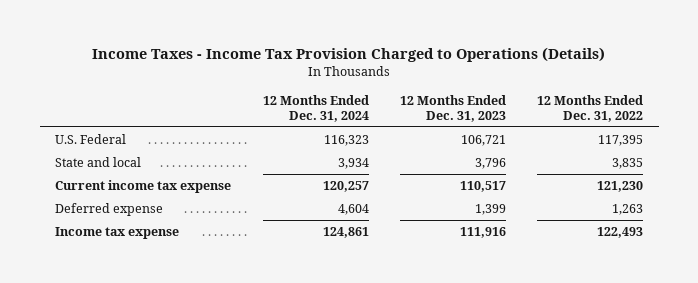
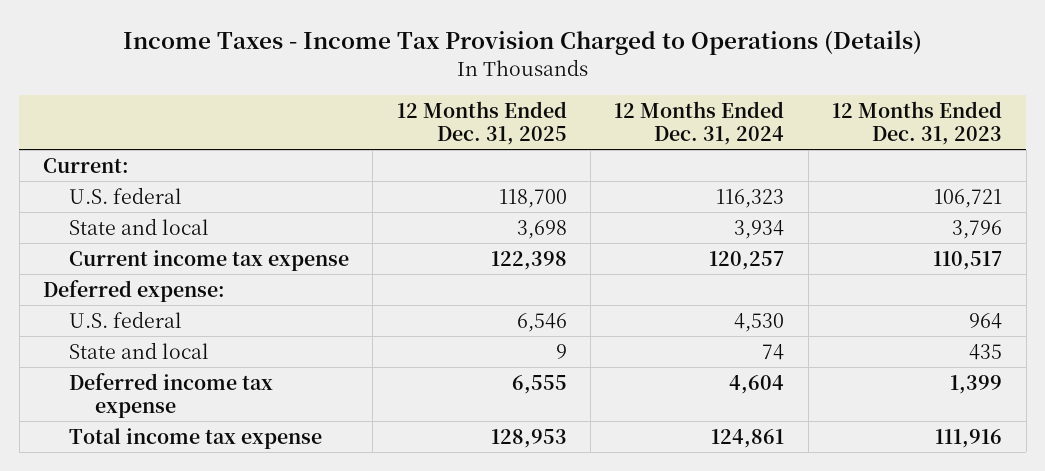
- | 12 Months Ended Dec. 31, 2024 | 12 Months Ended Dec. 31, 2023 | 12 Months Ended Dec. 31, 2022
+ | 12 Months Ended Dec. 31, 2025 | 12 Months Ended Dec. 31, 2024 | 12 Months Ended Dec. 31, 2023
- U.S. Federal | 116,323 | 106,721 | 117,395
+ Current:
+ U.S. federal | 118,700 | 116,323 | 106,721
- Deferred expense | 4,604 | 1,399 | 1,263
- Income tax expense | 124,861 | 111,916 | 122,493
+ Deferred expense:
+ U.S. federal | 6,546 | 4,530 | 964
+ State and local | 9 | 74 | 435
+ Deferred income tax expense | 6,555 | 4,604 | 1,399
+ Total income tax expense | 128,953 | 124,861 | 111,916

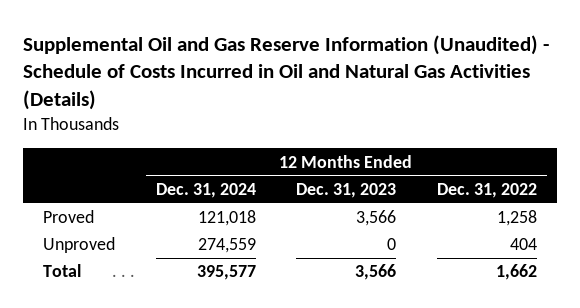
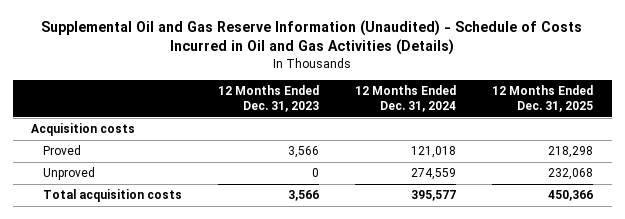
- Supplemental Oil and Gas Reserve Information (Unaudited) - Schedule of Costs Incurred in Oil and Natural Gas Activities (Details)
+ Supplemental Oil and Gas Reserve Information (Unaudited) - Schedule of Costs Incurred in Oil and Gas Activities (Details)
- | 12 Months Ended Dec. 31, 2024 | 12 Months Ended Dec. 31, 2023 | 12 Months Ended Dec. 31, 2022
+ | 12 Months Ended Dec. 31, 2023 | 12 Months Ended Dec. 31, 2024 | 12 Months Ended Dec. 31, 2025
+ Acquisition costs
- Total | 395,577 | 3,566 | 1,662
+ Total acquisition costs | 3,566 | 395,577 | 450,366

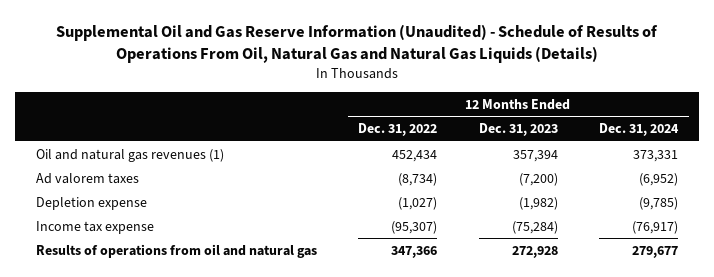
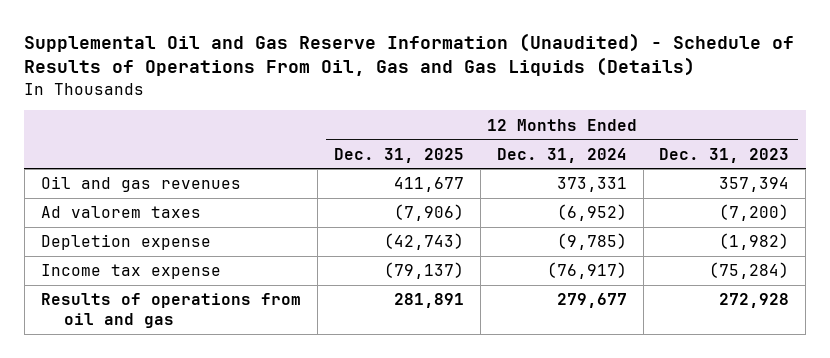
- Supplemental Oil and Gas Reserve Information (Unaudited) - Schedule of Results of Operations From Oil, Natural Gas and Natural Gas Liquids (Details)
+ Supplemental Oil and Gas Reserve Information (Unaudited) - Schedule of Results of Operations From Oil, Gas and Gas Liquids (Details)
- | 12 Months Ended Dec. 31, 2022 | 12 Months Ended Dec. 31, 2023 | 12 Months Ended Dec. 31, 2024
+ | 12 Months Ended Dec. 31, 2025 | 12 Months Ended Dec. 31, 2024 | 12 Months Ended Dec. 31, 2023
- Oil and natural gas revenues (1) | 452,434 | 357,394 | 373,331
+ Oil and gas revenues | 411,677 | 373,331 | 357,394
- Results of operations from oil and natural gas | 347,366 | 272,928 | 279,677
+ Results of operations from oil and gas | 281,891 | 279,677 | 272,928

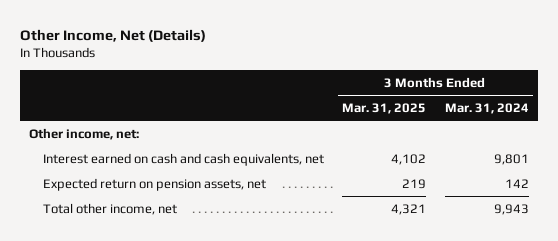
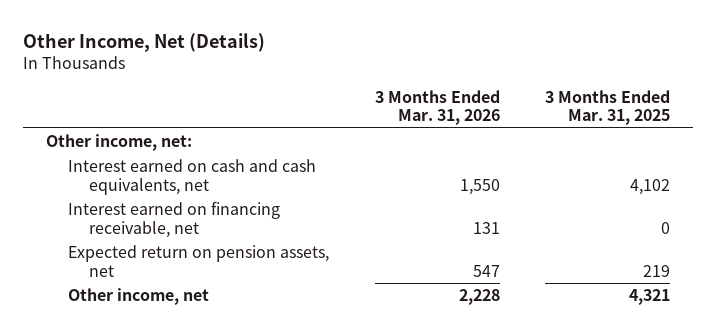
- | 3 Months Ended Mar. 31, 2025 | 3 Months Ended Mar. 31, 2024
+ | 3 Months Ended Mar. 31, 2026 | 3 Months Ended Mar. 31, 2025
+ Interest earned on financing receivable, net | 131 | 0
- Total other income, net | 4,321 | 9,943
+ Other income, net | 2,228 | 4,321

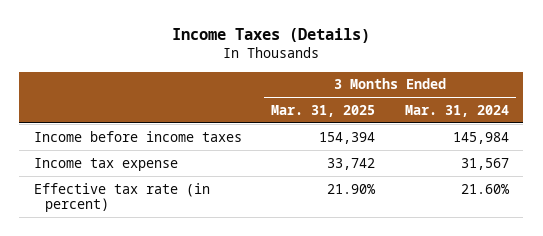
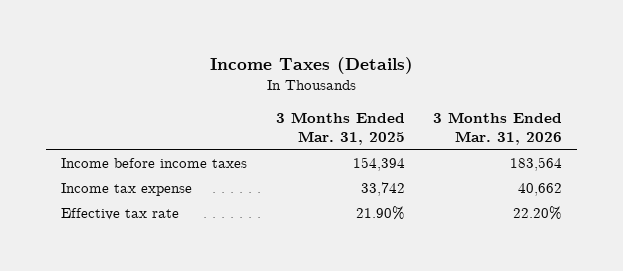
- | 3 Months Ended Mar. 31, 2025 | 3 Months Ended Mar. 31, 2024
+ | 3 Months Ended Mar. 31, 2025 | 3 Months Ended Mar. 31, 2026
- Effective tax rate (in percent) | 21.90% | 21.60%
+ Effective tax rate | 21.90% | 22.20%

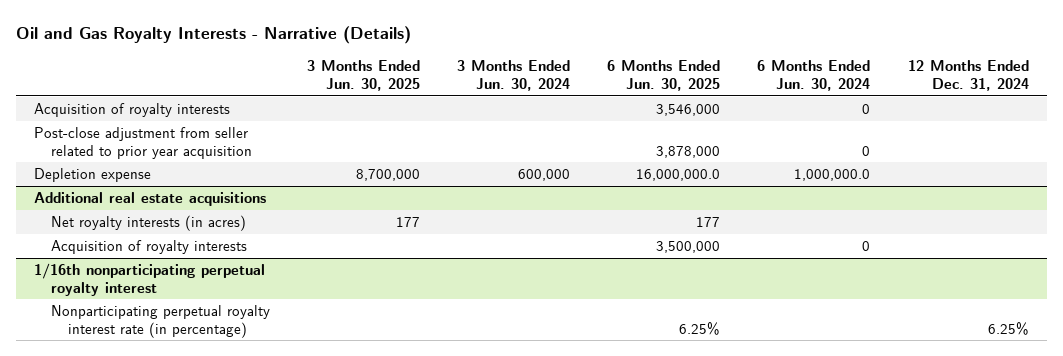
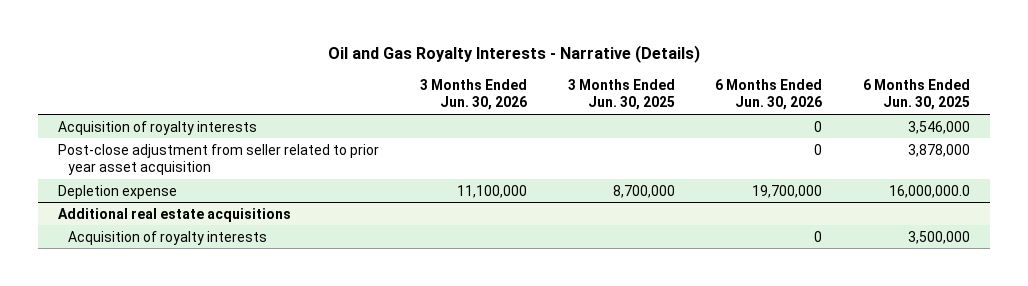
- | 3 Months Ended Jun. 30, 2025 | 3 Months Ended Jun. 30, 2024 | 6 Months Ended Jun. 30, 2025 | 6 Months Ended Jun. 30, 2024 | 12 Months Ended Dec. 31, 2024
+ | 3 Months Ended Jun. 30, 2026 | 3 Months Ended Jun. 30, 2025 | 6 Months Ended Jun. 30, 2026 | 6 Months Ended Jun. 30, 2025
- Post-close adjustment from seller related to prior year acquisition | | | 3,878,000 | 0 |
+ Post-close adjustment from seller related to prior year asset acquisition | | | 0 | 3,878,000
@ Additional real estate acquisitions
- Net royalty interests (in acres) | 177 | | 177 | |
- 1/16th nonparticipating perpetual royalty interest
- Nonparticipating perpetual royalty interest rate (in percentage) | | | 6.25% | | 6.25%

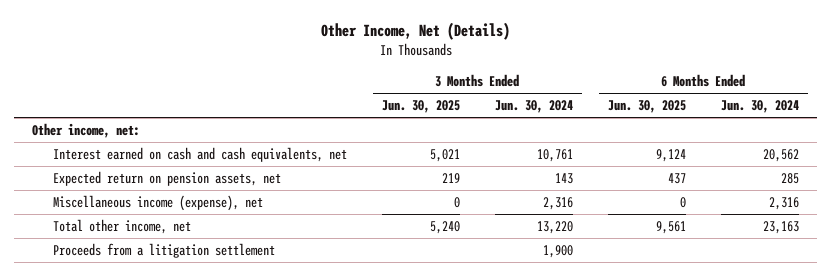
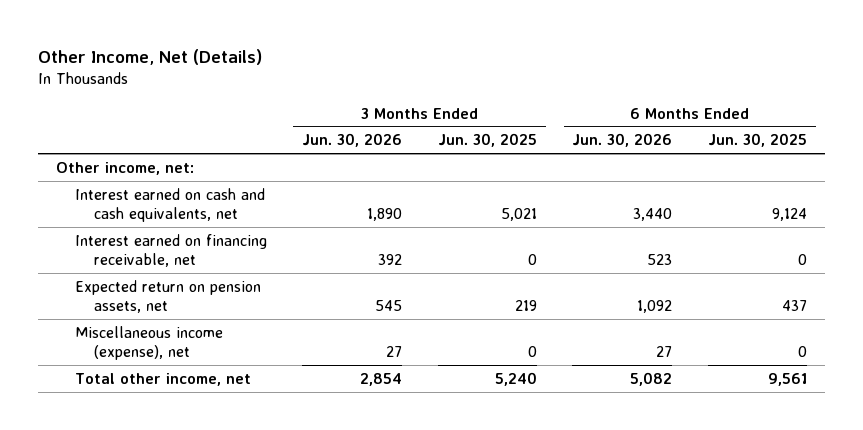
- | 3 Months Ended Jun. 30, 2025 | 3 Months Ended Jun. 30, 2024 | 6 Months Ended Jun. 30, 2025 | 6 Months Ended Jun. 30, 2024
+ | 3 Months Ended Jun. 30, 2026 | 3 Months Ended Jun. 30, 2025 | 6 Months Ended Jun. 30, 2026 | 6 Months Ended Jun. 30, 2025
+ Interest earned on financing receivable, net | 392 | 0 | 523 | 0
- Proceeds from a litigation settlement | | 1,900 | |

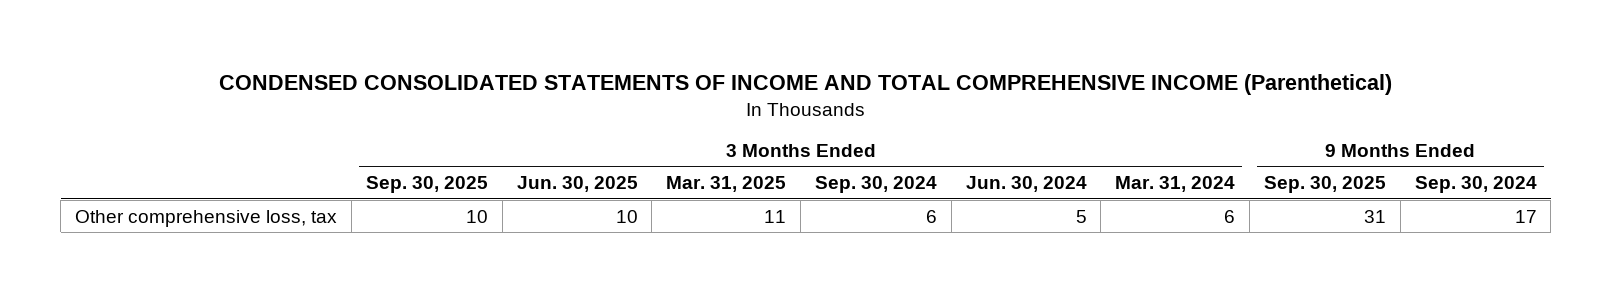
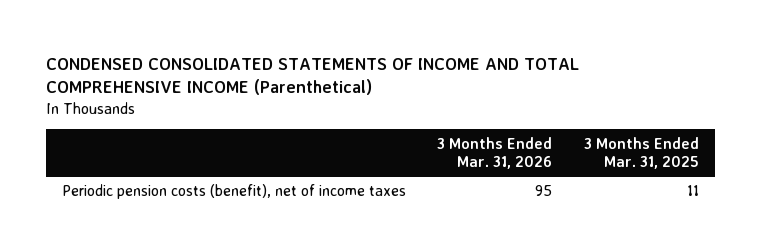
- | 3 Months Ended Sep. 30, 2025 | 3 Months Ended Jun. 30, 2025 | 3 Months Ended Mar. 31, 2025 | 3 Months Ended Sep. 30, 2024 | 3 Months Ended Jun. 30, 2024 | 3 Months Ended Mar. 31, 2024 | 9 Months Ended Sep. 30, 2025 | 9 Months Ended Sep. 30, 2024
+ | 3 Months Ended Mar. 31, 2026 | 3 Months Ended Mar. 31, 2025
- Other comprehensive loss, tax | 10 | 10 | 11 | 6 | 5 | 6 | 31 | 17
+ Periodic pension costs (benefit), net of income taxes | 95 | 11

